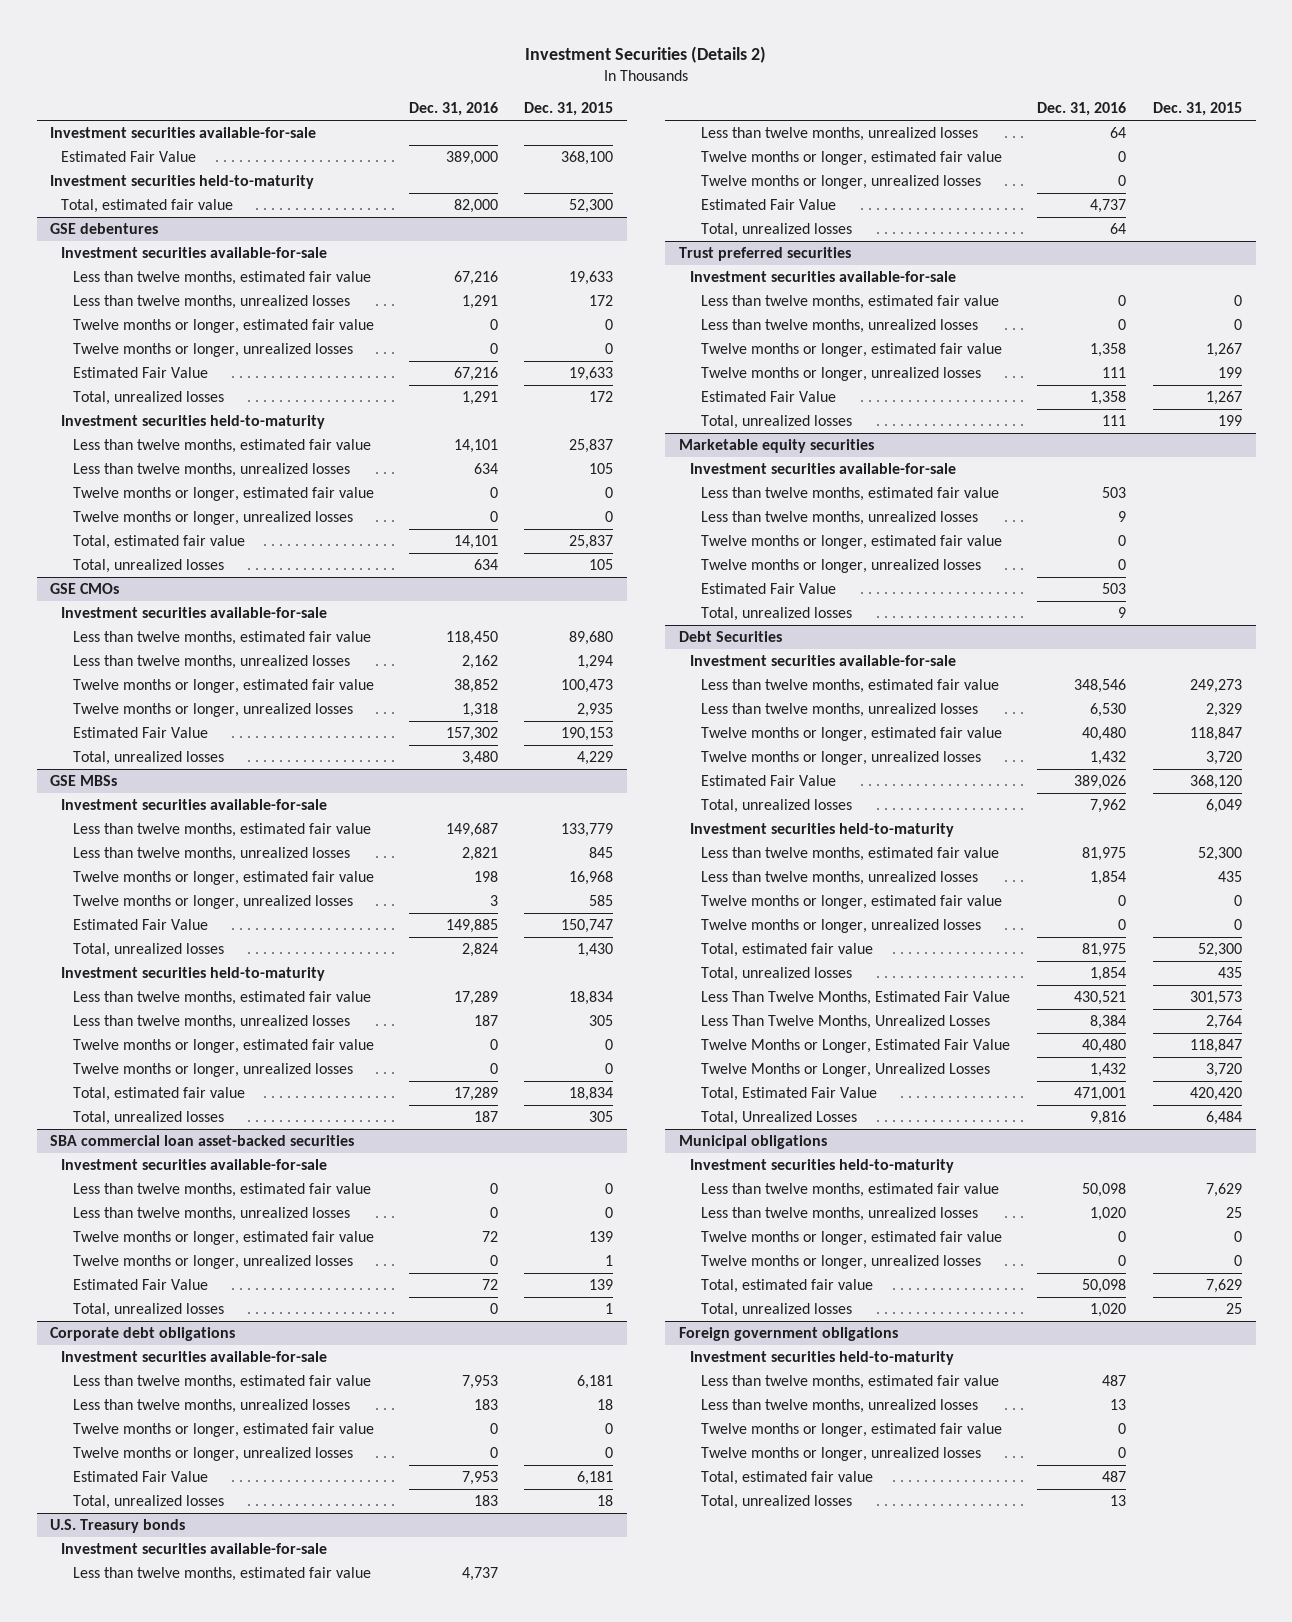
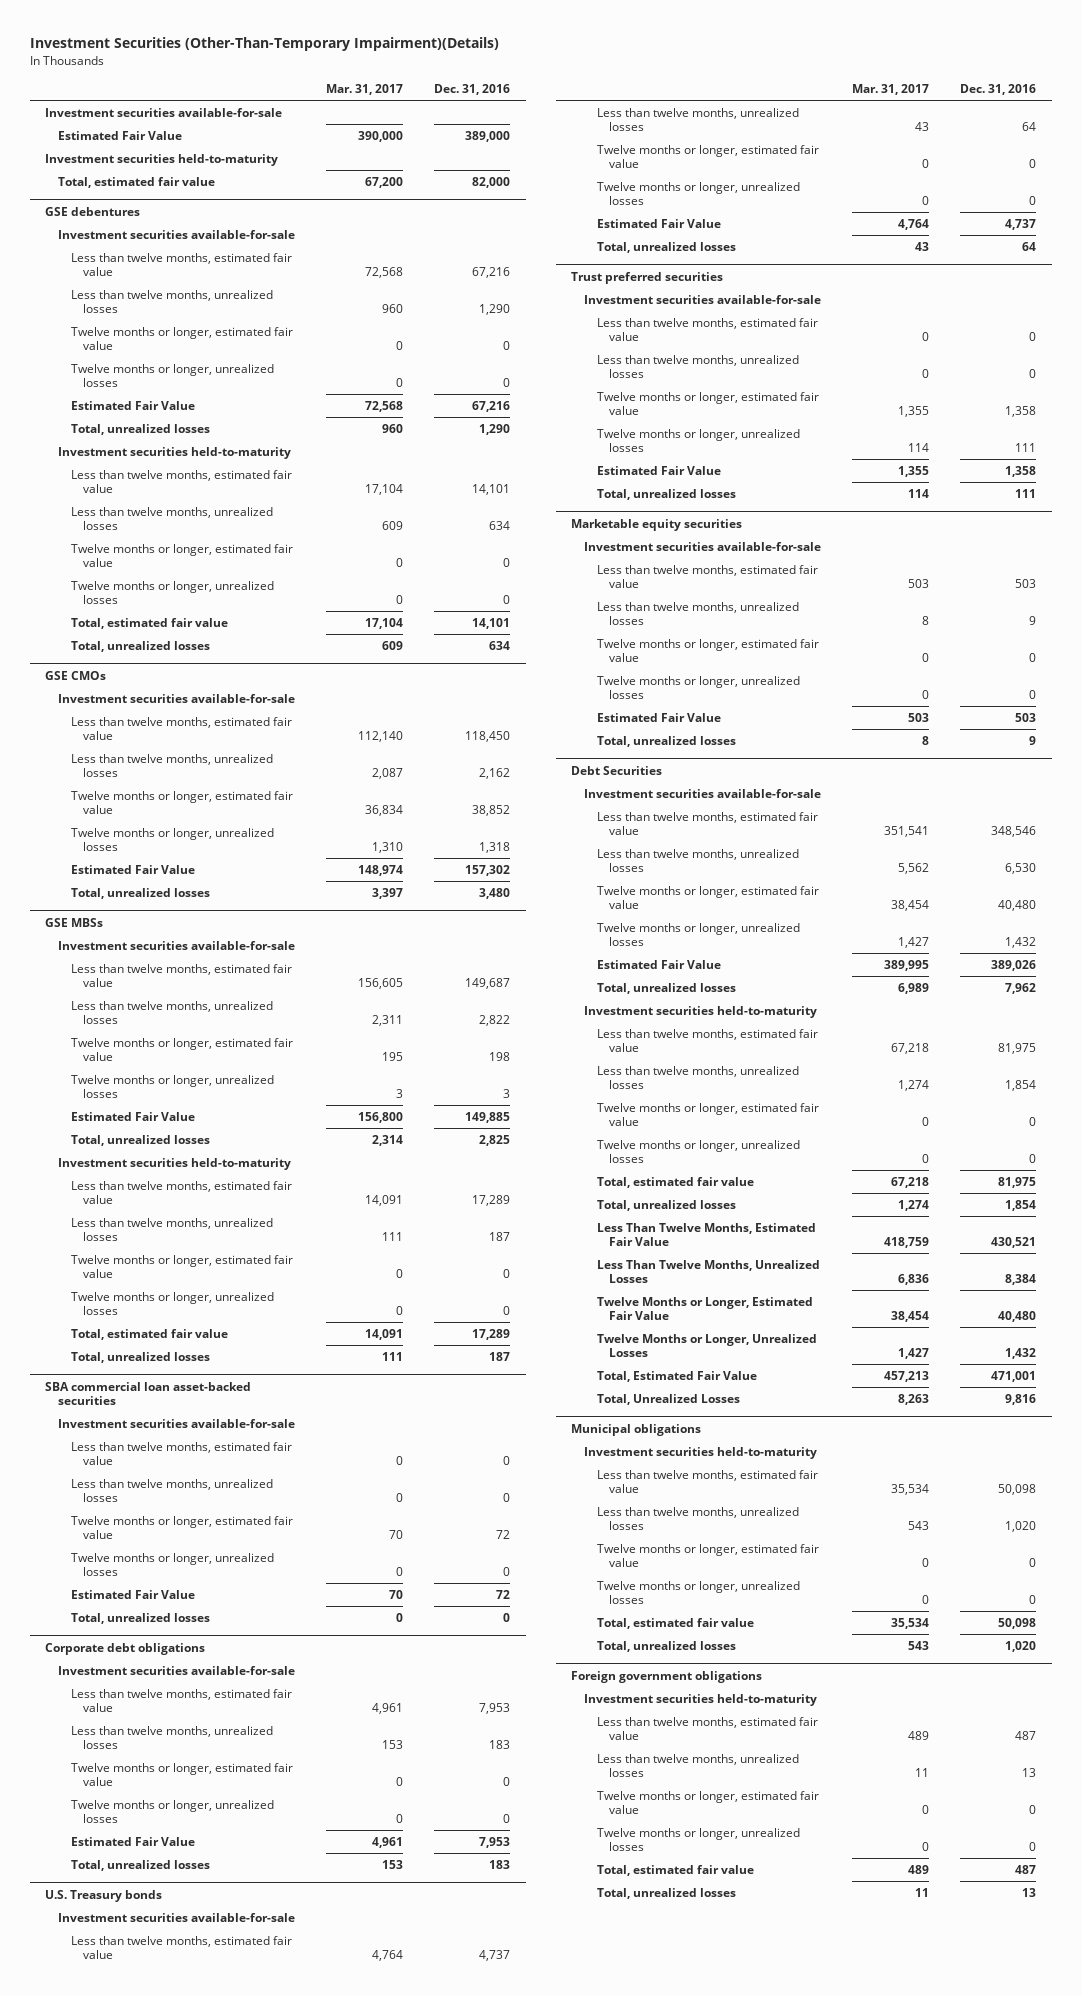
- Investment Securities (Details 2)
+ Investment Securities (Other-Than-Temporary Impairment)(Details)
- | Dec. 31, 2016 | Dec. 31, 2015
+ | Mar. 31, 2017 | Dec. 31, 2016
@ GSE debentures
- Less than twelve months, unrealized losses | 1,291 | 172
+ Less than twelve months, unrealized losses | 960 | 1,290
- Total, unrealized losses | 1,291 | 172
+ Total, unrealized losses | 960 | 1,290
@ GSE MBSs
- Less than twelve months, unrealized losses | 2,821 | 845
+ Less than twelve months, unrealized losses | 2,311 | 2,822
- Total, unrealized losses | 2,824 | 1,430
+ Total, unrealized losses | 2,314 | 2,825

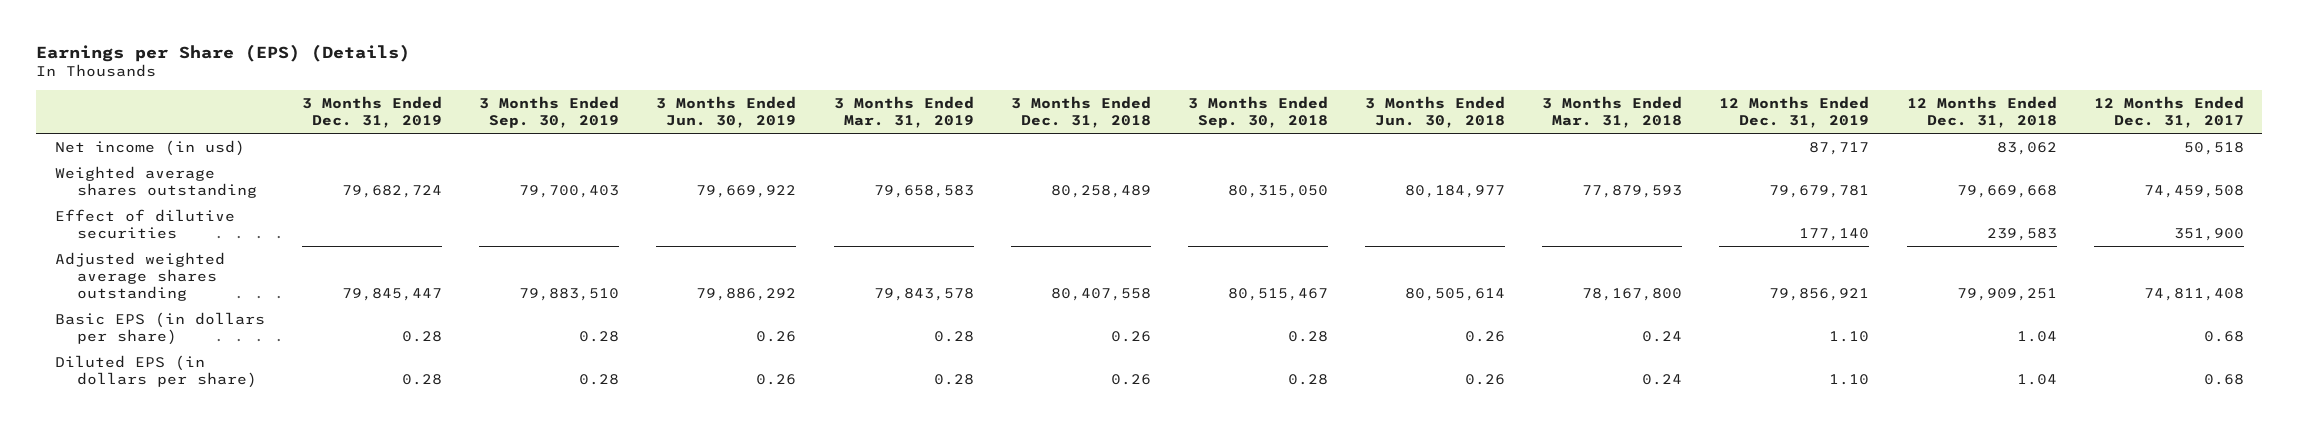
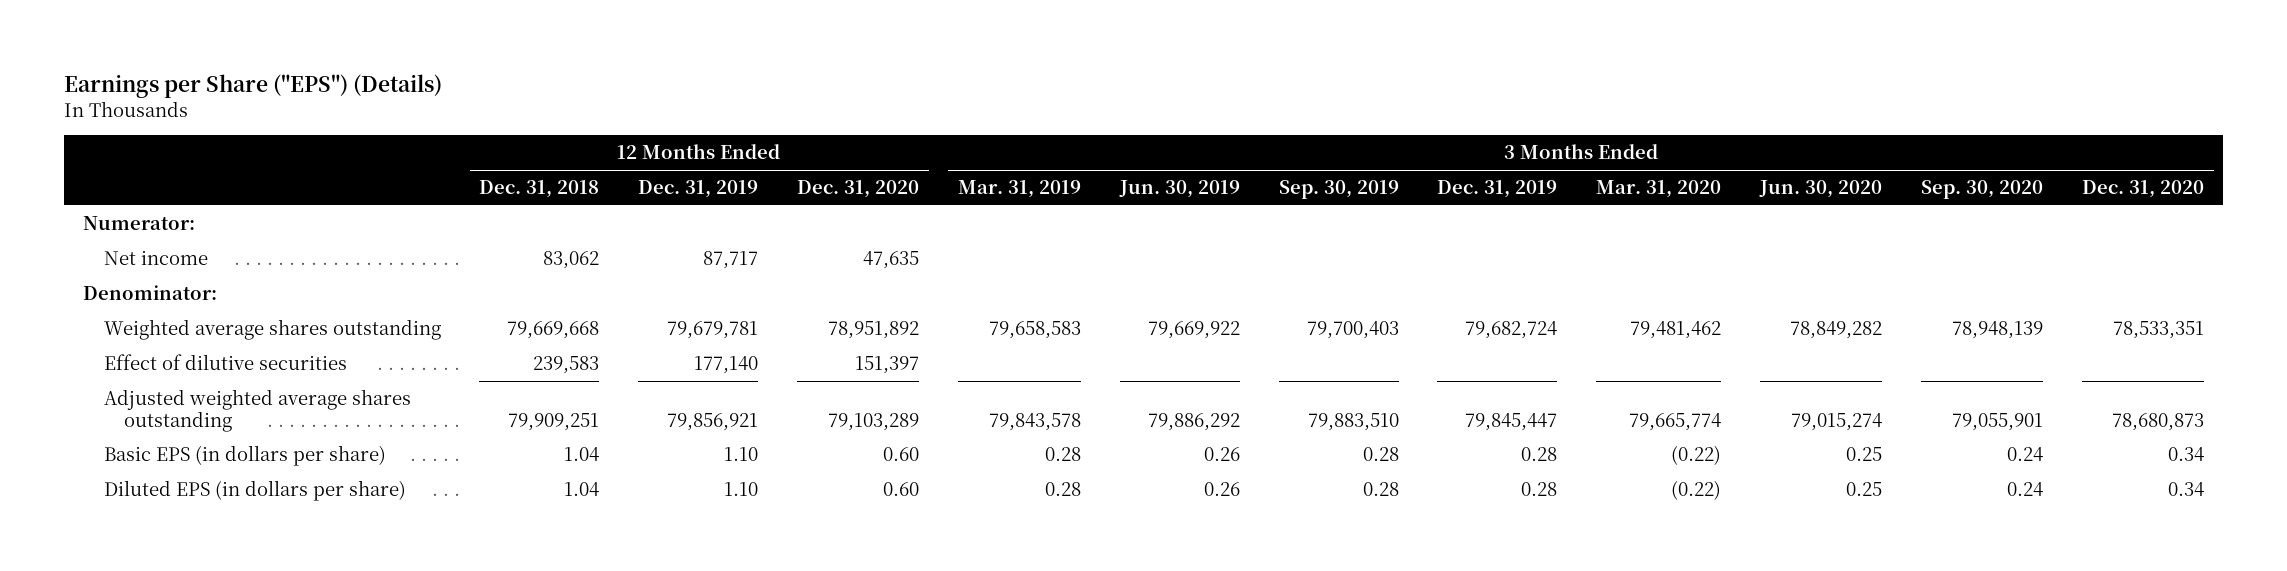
- Earnings per Share (EPS) (Details)
+ Earnings per Share ("EPS") (Details)
- | 3 Months Ended Dec. 31, 2019 | 3 Months Ended Sep. 30, 2019 | 3 Months Ended Jun. 30, 2019 | 3 Months Ended Mar. 31, 2019 | 3 Months Ended Dec. 31, 2018 | 3 Months Ended Sep. 30, 2018 | 3 Months Ended Jun. 30, 2018 | 3 Months Ended Mar. 31, 2018 | 12 Months Ended Dec. 31, 2019 | 12 Months Ended Dec. 31, 2018 | 12 Months Ended Dec. 31, 2017
+ | 12 Months Ended Dec. 31, 2018 | 12 Months Ended Dec. 31, 2019 | 12 Months Ended Dec. 31, 2020 | 3 Months Ended Mar. 31, 2019 | 3 Months Ended Jun. 30, 2019 | 3 Months Ended Sep. 30, 2019 | 3 Months Ended Dec. 31, 2019 | 3 Months Ended Mar. 31, 2020 | 3 Months Ended Jun. 30, 2020 | 3 Months Ended Sep. 30, 2020 | 3 Months Ended Dec. 31, 2020
- Net income (in usd) | | | | | | | | | 87,717 | 83,062 | 50,518
+ Numerator:
+ Net income | 83,062 | 87,717 | 47,635 | | | | | | | |
+ Denominator:

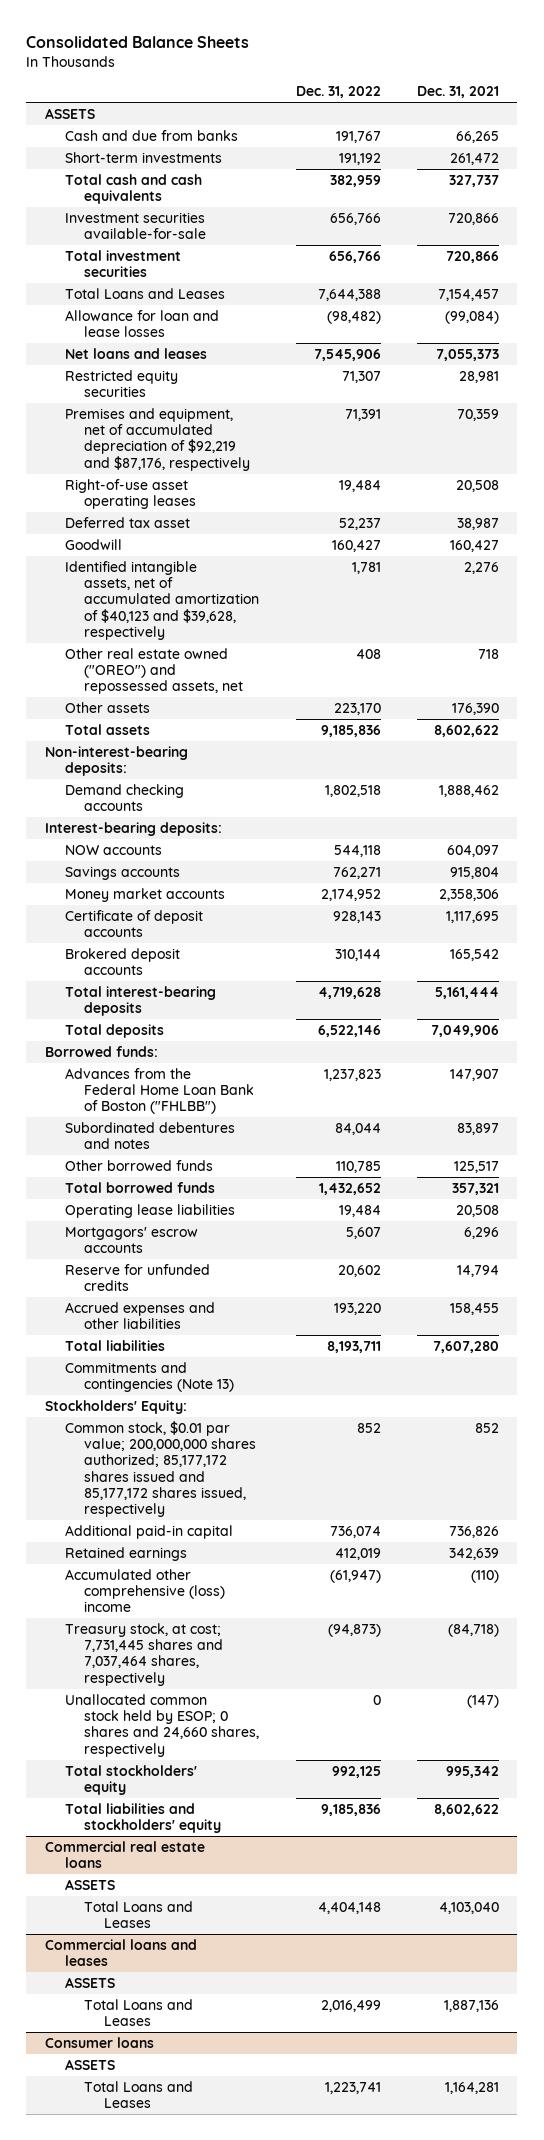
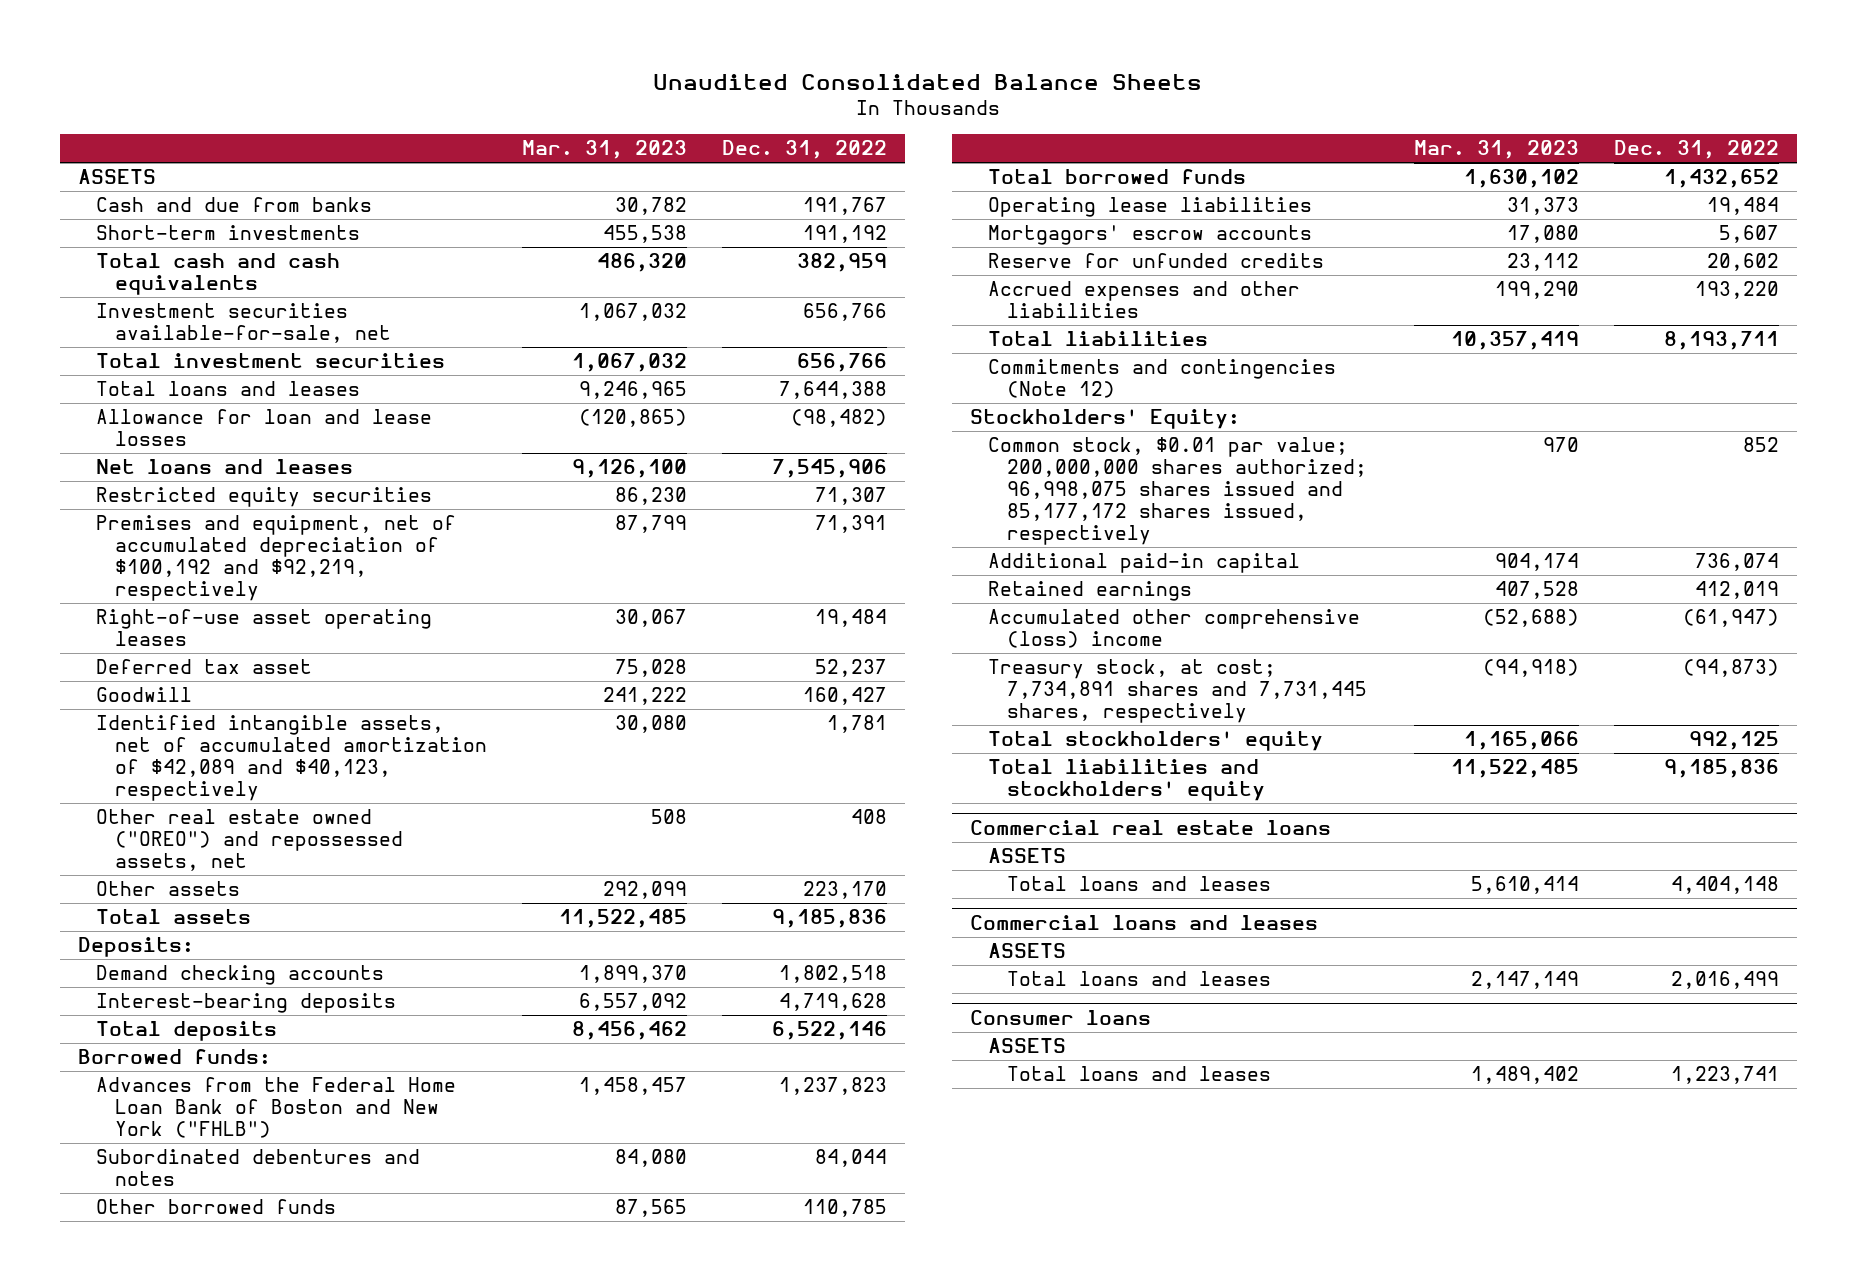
- Consolidated Balance Sheets
+ Unaudited Consolidated Balance Sheets
- | Dec. 31, 2022 | Dec. 31, 2021
+ | Mar. 31, 2023 | Dec. 31, 2022
- Investment securities available-for-sale | 656,766 | 720,866
+ Investment securities available-for-sale, net | 1,067,032 | 656,766
- Total Loans and Leases | 7,644,388 | 7,154,457
+ Total loans and leases | 9,246,965 | 7,644,388
- Premises and equipment, net of accumulated depreciation of $92,219 and $87,176, respectively | 71,391 | 70,359
+ Premises and equipment, net of accumulated depreciation of $100,192 and $92,219, respectively | 87,799 | 71,391
- Identified intangible assets, net of accumulated amortization of $40,123 and $39,628, respectively | 1,781 | 2,276
+ Identified intangible assets, net of accumulated amortization of $42,089 and $40,123, respectively | 30,080 | 1,781
- Non-interest-bearing deposits:
+ Deposits:
- Interest-bearing deposits:
- NOW accounts | 544,118 | 604,097
- Savings accounts | 762,271 | 915,804
- Money market accounts | 2,174,952 | 2,358,306
- Certificate of deposit accounts | 928,143 | 1,117,695
- Brokered deposit accounts | 310,144 | 165,542
- Total interest-bearing deposits | 4,719,628 | 5,161,444
+ Interest-bearing deposits | 6,557,092 | 4,719,628
- Advances from the Federal Home Loan Bank of Boston ("FHLBB") | 1,237,823 | 147,907
+ Advances from the Federal Home Loan Bank of Boston and New York ("FHLB") | 1,458,457 | 1,237,823
- Commitments and contingencies (Note 13)
+ Commitments and contingencies (Note 12)
- Common stock, $0.01 par value; 200,000,000 shares authorized; 85,177,172 shares issued and 85,177,172 shares issued, respectively | 852 | 852
+ Common stock, $0.01 par value; 200,000,000 shares authorized; 96,998,075 shares issued and 85,177,172 shares issued, respectively | 970 | 852
- Treasury stock, at cost; 7,731,445 shares and 7,037,464 shares, respectively | (94,873) | (84,718)
- Unallocated common stock held by ESOP; 0 shares and 24,660 shares, respectively | 0 | (147)
+ Treasury stock, at cost; 7,734,891 shares and 7,731,445 shares, respectively | (94,918) | (94,873)
@ Commercial real estate loans
- Total Loans and Leases | 4,404,148 | 4,103,040
+ Total loans and leases | 5,610,414 | 4,404,148
@ Commercial loans and leases
- Total Loans and Leases | 2,016,499 | 1,887,136
+ Total loans and leases | 2,147,149 | 2,016,499
@ Consumer loans
- Total Loans and Leases | 1,223,741 | 1,164,281
+ Total loans and leases | 1,489,402 | 1,223,741

